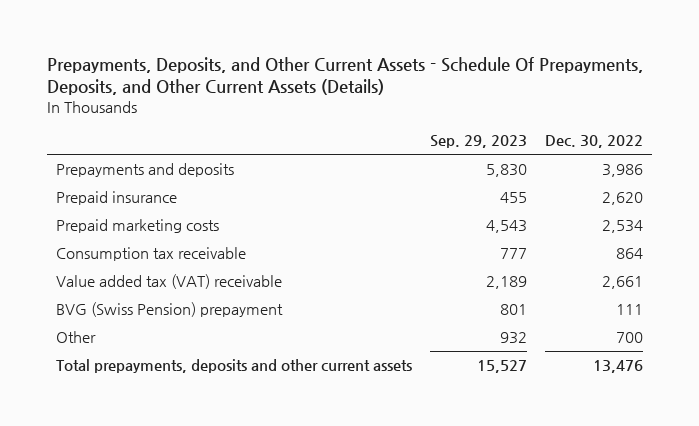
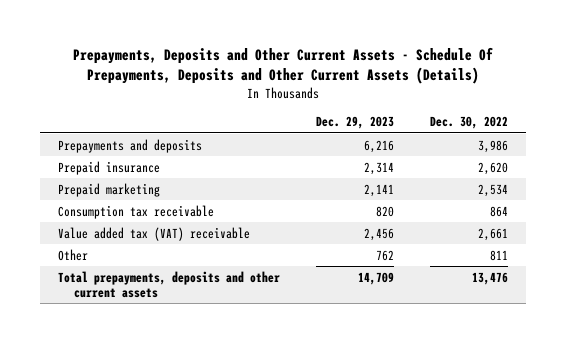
- Prepayments, Deposits, and Other Current Assets - Schedule Of Prepayments, Deposits, and Other Current Assets (Details)
+ Prepayments, Deposits and Other Current Assets - Schedule Of Prepayments, Deposits and Other Current Assets (Details)
- | Sep. 29, 2023 | Dec. 30, 2022
+ | Dec. 29, 2023 | Dec. 30, 2022
- Prepaid marketing costs | 4,543 | 2,534
+ Prepaid marketing | 2,141 | 2,534
- BVG (Swiss Pension) prepayment | 801 | 111
- Other | 932 | 700
+ Other | 762 | 811

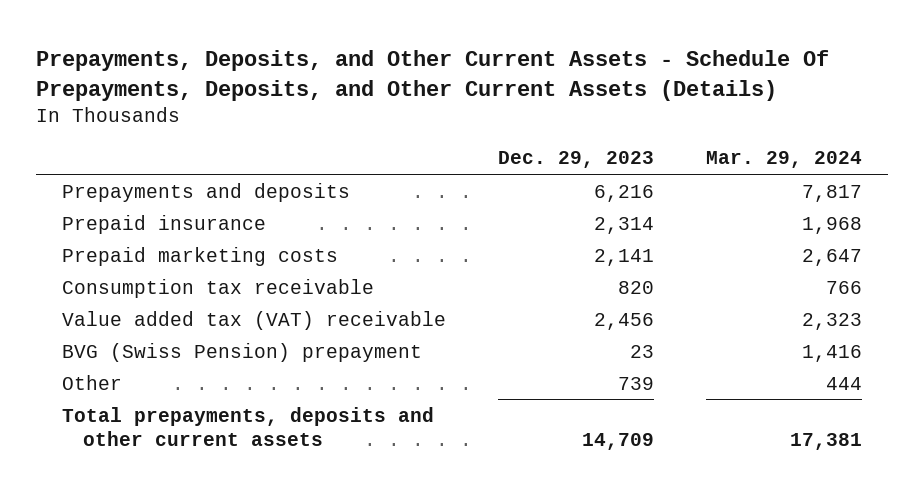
- Prepayments, Deposits and Other Current Assets - Schedule Of Prepayments, Deposits and Other Current Assets (Details)
+ Prepayments, Deposits, and Other Current Assets - Schedule Of Prepayments, Deposits, and Other Current Assets (Details)
- | Dec. 29, 2023 | Dec. 30, 2022
+ | Dec. 29, 2023 | Mar. 29, 2024
- Prepaid marketing | 2,141 | 2,534
+ Prepaid marketing costs | 2,141 | 2,647
- Other | 762 | 811
+ BVG (Swiss Pension) prepayment | 23 | 1,416
+ Other | 739 | 444

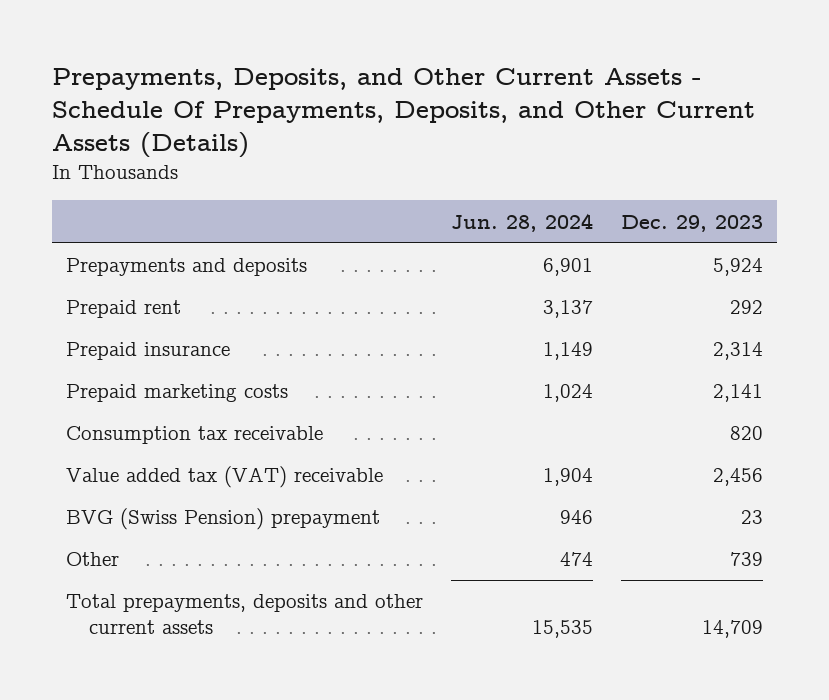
- | Dec. 29, 2023 | Mar. 29, 2024
+ | Jun. 28, 2024 | Dec. 29, 2023
- Prepayments and deposits | 6,216 | 7,817
+ Prepayments and deposits | 6,901 | 5,924
+ Prepaid rent | 3,137 | 292

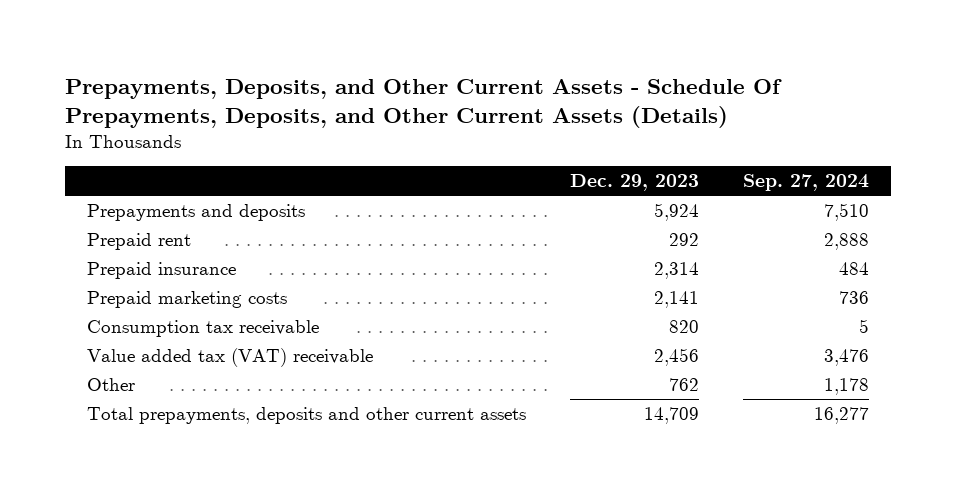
- | Jun. 28, 2024 | Dec. 29, 2023
+ | Dec. 29, 2023 | Sep. 27, 2024
- BVG (Swiss Pension) prepayment | 946 | 23
- Other | 474 | 739
+ Other | 762 | 1,178

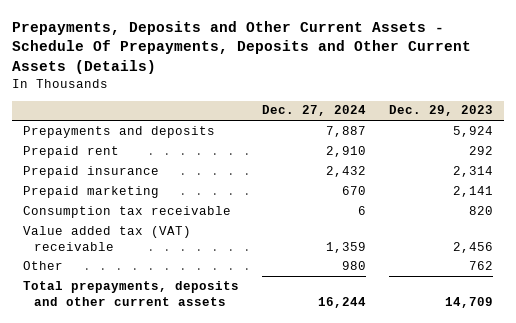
- Prepayments, Deposits, and Other Current Assets - Schedule Of Prepayments, Deposits, and Other Current Assets (Details)
+ Prepayments, Deposits and Other Current Assets - Schedule Of Prepayments, Deposits and Other Current Assets (Details)
- | Dec. 29, 2023 | Sep. 27, 2024
+ | Dec. 27, 2024 | Dec. 29, 2023
- Prepaid marketing costs | 2,141 | 736
+ Prepaid marketing | 670 | 2,141

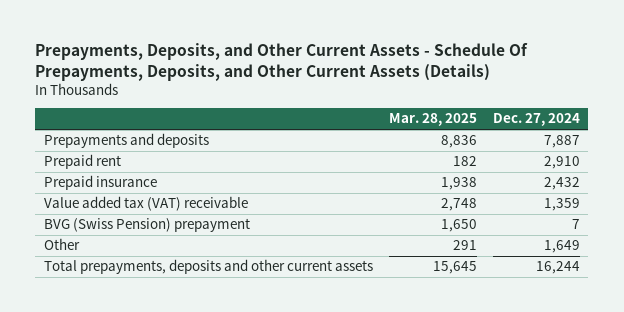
- Prepayments, Deposits and Other Current Assets - Schedule Of Prepayments, Deposits and Other Current Assets (Details)
+ Prepayments, Deposits, and Other Current Assets - Schedule Of Prepayments, Deposits, and Other Current Assets (Details)
- | Dec. 27, 2024 | Dec. 29, 2023
+ | Mar. 28, 2025 | Dec. 27, 2024
- Prepaid marketing | 670 | 2,141
- Consumption tax receivable | 6 | 820
- Other | 980 | 762
+ BVG (Swiss Pension) prepayment | 1,650 | 7
+ Other | 291 | 1,649

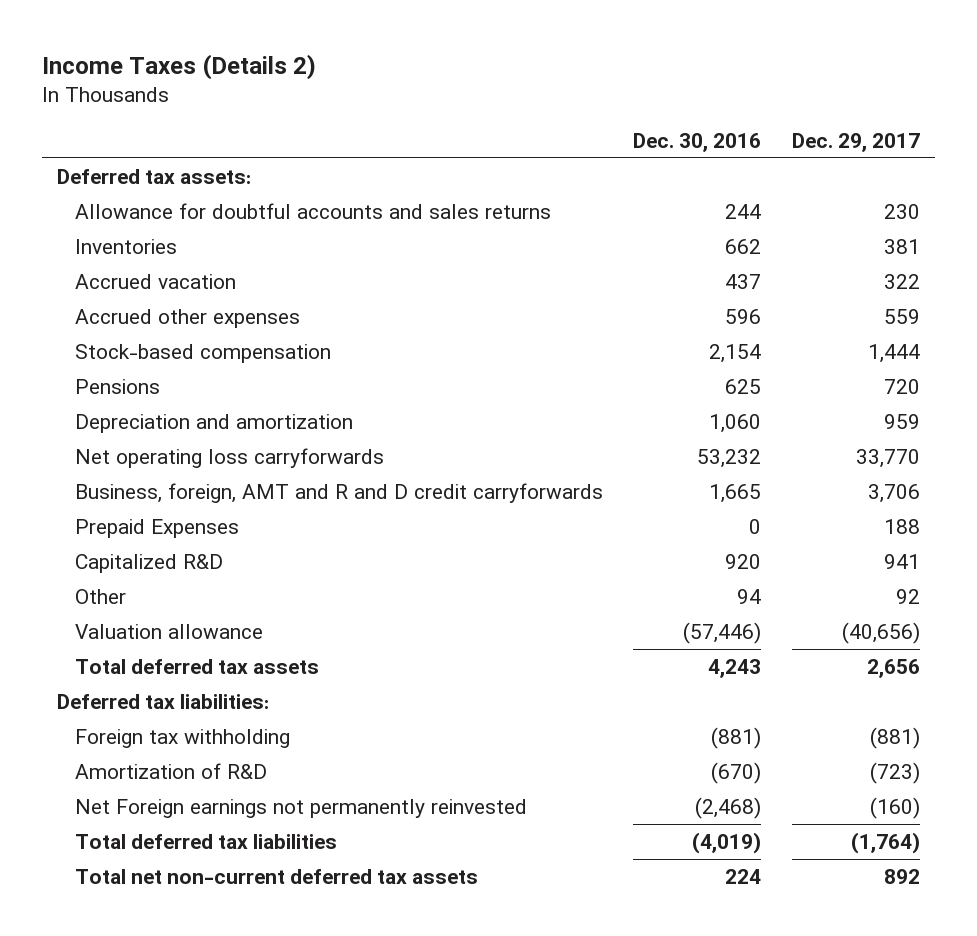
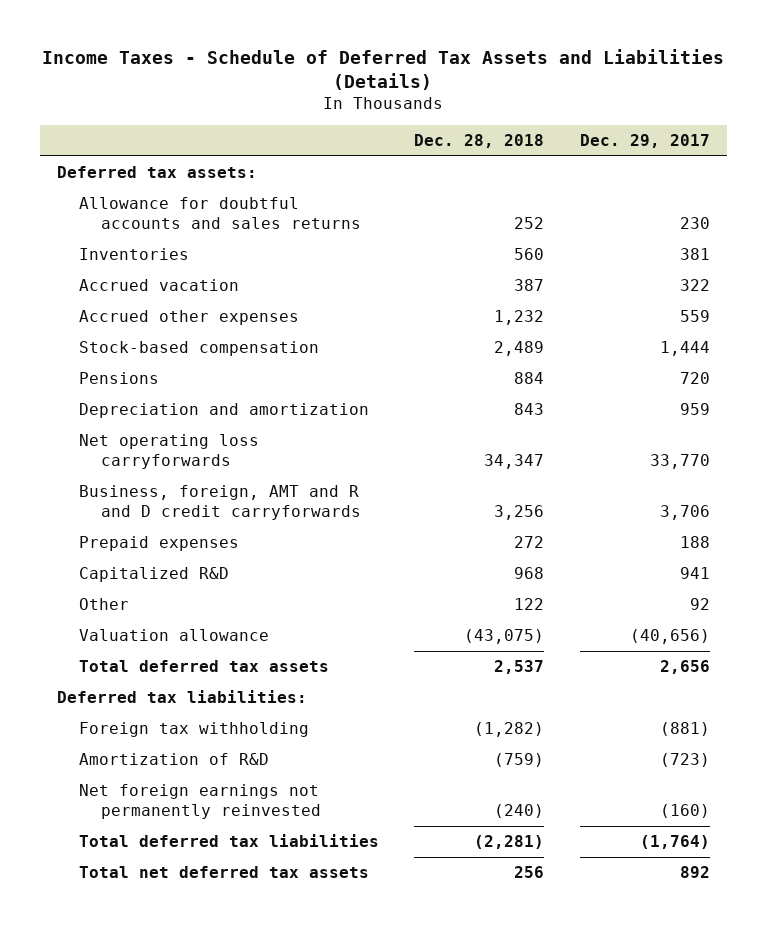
- Income Taxes (Details 2)
+ Income Taxes - Schedule of Deferred Tax Assets and Liabilities (Details)
- | Dec. 30, 2016 | Dec. 29, 2017
+ | Dec. 28, 2018 | Dec. 29, 2017
- Prepaid Expenses | 0 | 188
+ Prepaid expenses | 272 | 188
- Net Foreign earnings not permanently reinvested | (2,468) | (160)
+ Net foreign earnings not permanently reinvested | (240) | (160)
- Total net non-current deferred tax assets | 224 | 892
+ Total net deferred tax assets | 256 | 892

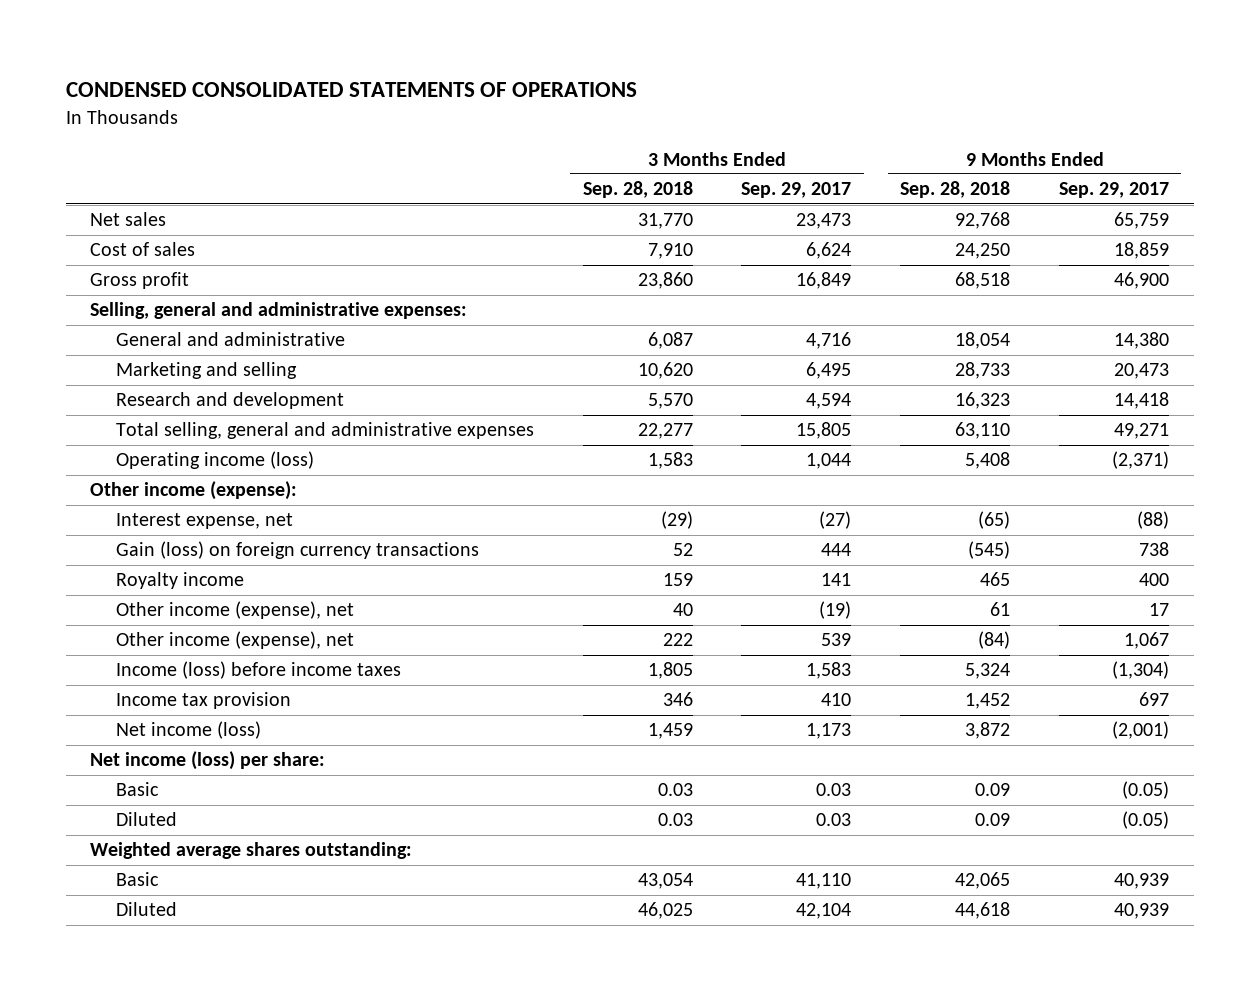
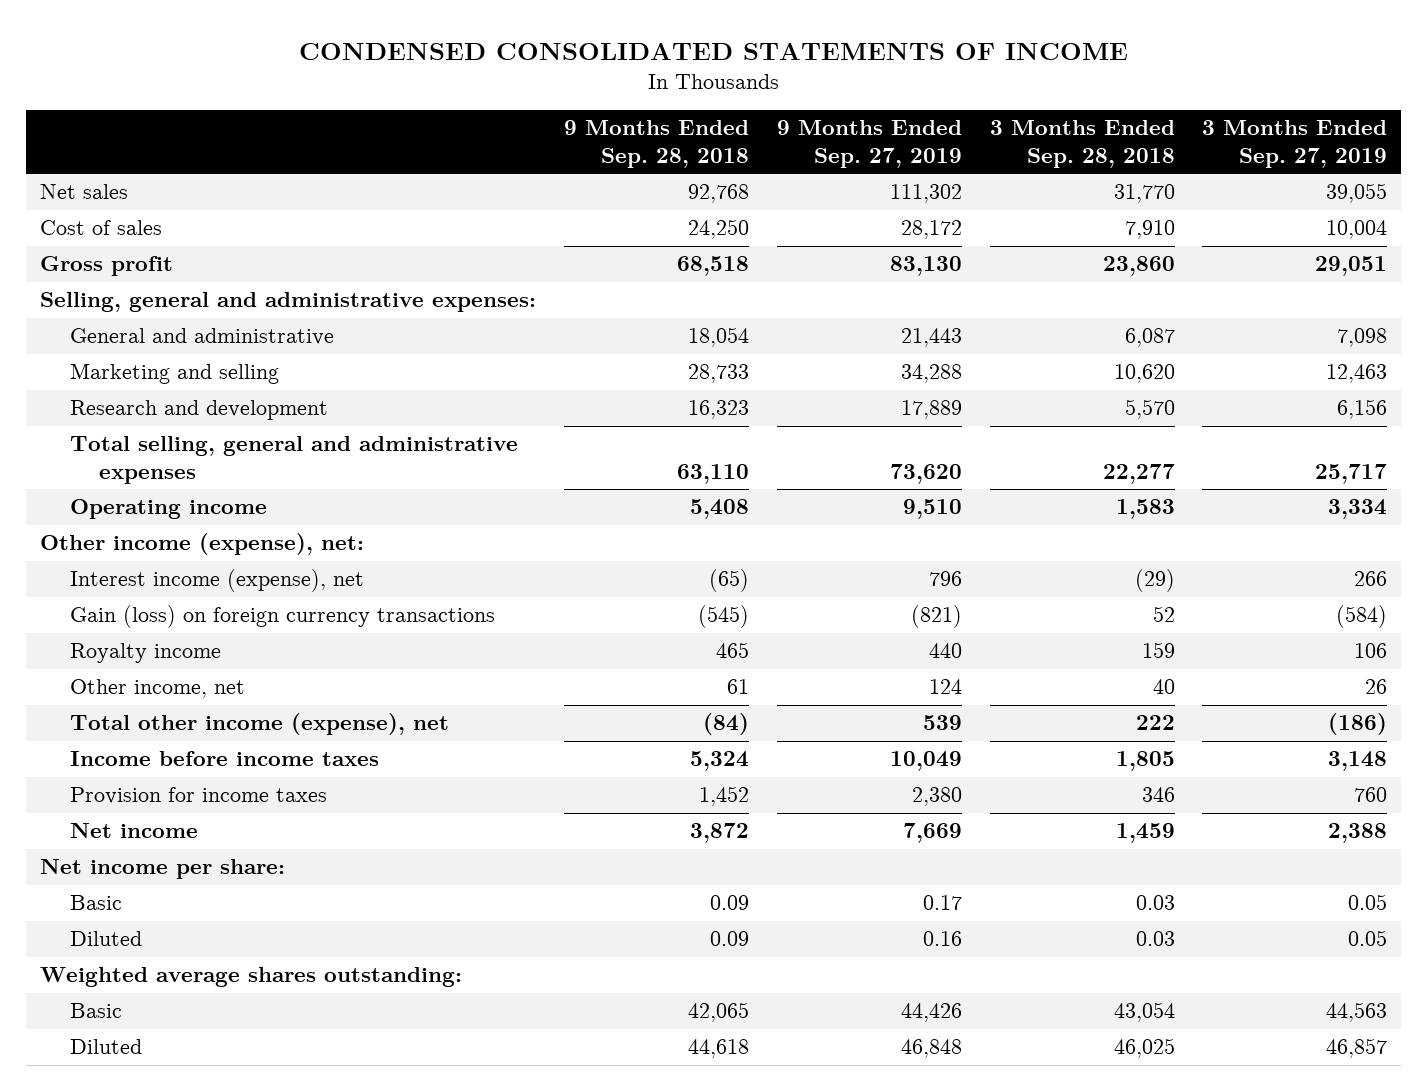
- CONDENSED CONSOLIDATED STATEMENTS OF OPERATIONS
+ CONDENSED CONSOLIDATED STATEMENTS OF INCOME
- | 3 Months Ended Sep. 28, 2018 | 3 Months Ended Sep. 29, 2017 | 9 Months Ended Sep. 28, 2018 | 9 Months Ended Sep. 29, 2017
+ | 9 Months Ended Sep. 28, 2018 | 9 Months Ended Sep. 27, 2019 | 3 Months Ended Sep. 28, 2018 | 3 Months Ended Sep. 27, 2019
- Operating income (loss) | 1,583 | 1,044 | 5,408 | (2,371)
- Other income (expense):
- Interest expense, net | (29) | (27) | (65) | (88)
+ Operating income | 5,408 | 9,510 | 1,583 | 3,334
+ Other income (expense), net:
+ Interest income (expense), net | (65) | 796 | (29) | 266
- Other income (expense), net | 40 | (19) | 61 | 17
- Other income (expense), net | 222 | 539 | (84) | 1,067
- Income (loss) before income taxes | 1,805 | 1,583 | 5,324 | (1,304)
- Income tax provision | 346 | 410 | 1,452 | 697
- Net income (loss) | 1,459 | 1,173 | 3,872 | (2,001)
- Net income (loss) per share:
+ Other income, net | 61 | 124 | 40 | 26
+ Total other income (expense), net | (84) | 539 | 222 | (186)
+ Income before income taxes | 5,324 | 10,049 | 1,805 | 3,148
+ Provision for income taxes | 1,452 | 2,380 | 346 | 760
+ Net income | 3,872 | 7,669 | 1,459 | 2,388
+ Net income per share:

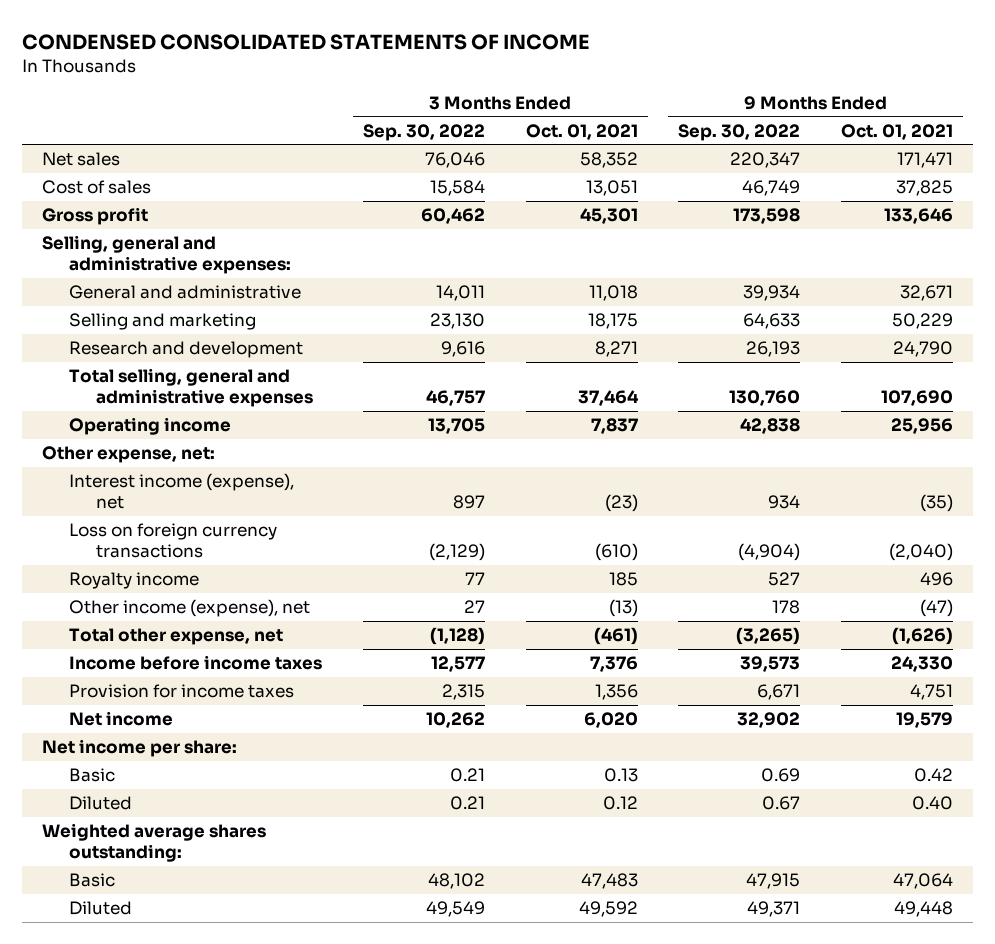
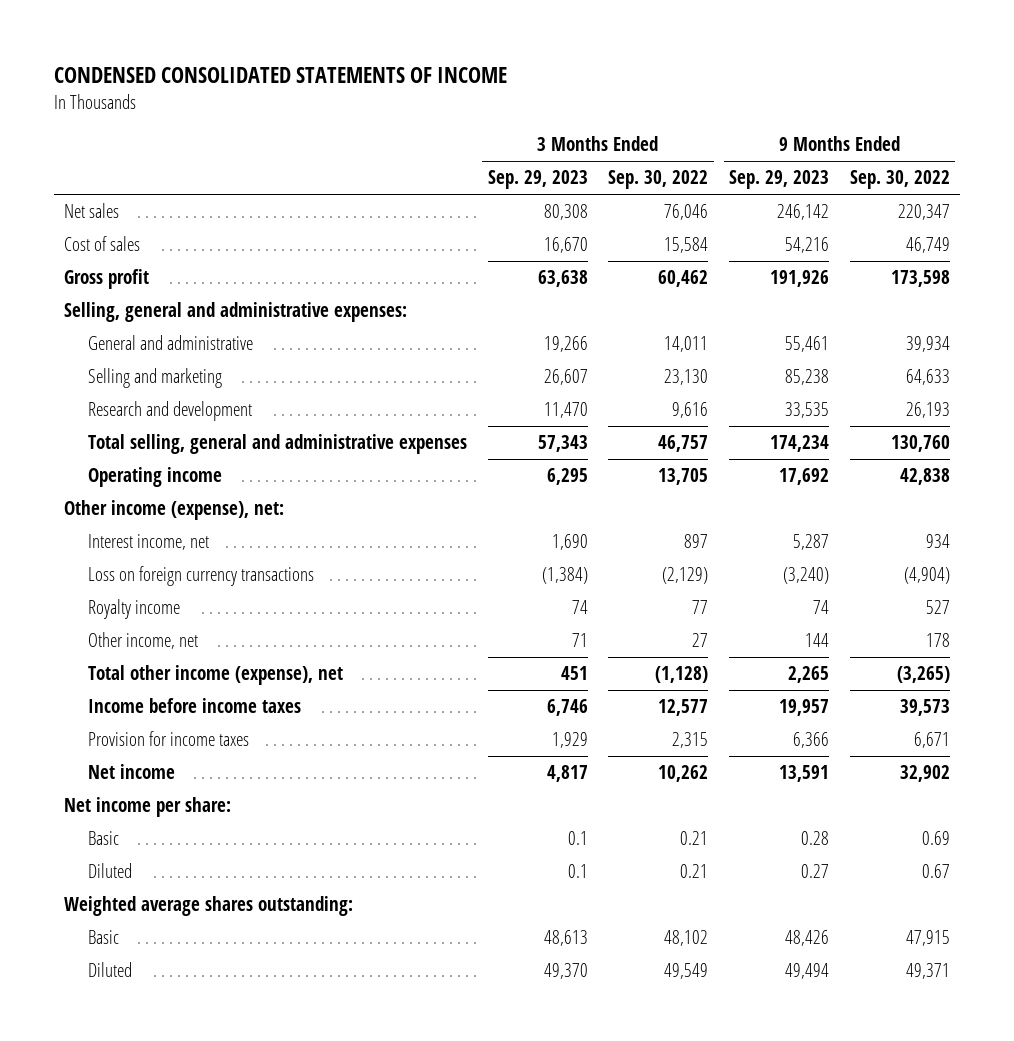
- | 3 Months Ended Sep. 30, 2022 | 3 Months Ended Oct. 01, 2021 | 9 Months Ended Sep. 30, 2022 | 9 Months Ended Oct. 01, 2021
+ | 3 Months Ended Sep. 29, 2023 | 3 Months Ended Sep. 30, 2022 | 9 Months Ended Sep. 29, 2023 | 9 Months Ended Sep. 30, 2022
- Other expense, net:
- Interest income (expense), net | 897 | (23) | 934 | (35)
+ Other income (expense), net:
+ Interest income, net | 1,690 | 897 | 5,287 | 934
- Other income (expense), net | 27 | (13) | 178 | (47)
- Total other expense, net | (1,128) | (461) | (3,265) | (1,626)
+ Other income, net | 71 | 27 | 144 | 178
+ Total other income (expense), net | 451 | (1,128) | 2,265 | (3,265)

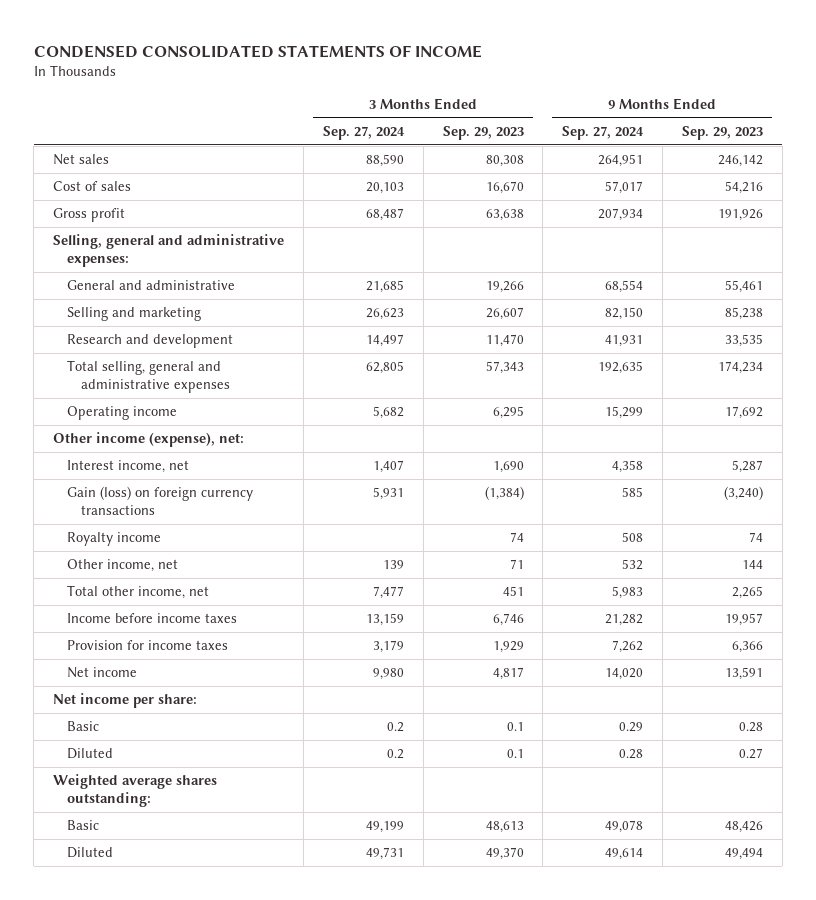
- | 3 Months Ended Sep. 29, 2023 | 3 Months Ended Sep. 30, 2022 | 9 Months Ended Sep. 29, 2023 | 9 Months Ended Sep. 30, 2022
+ | 3 Months Ended Sep. 27, 2024 | 3 Months Ended Sep. 29, 2023 | 9 Months Ended Sep. 27, 2024 | 9 Months Ended Sep. 29, 2023
- Loss on foreign currency transactions | (1,384) | (2,129) | (3,240) | (4,904)
+ Gain (loss) on foreign currency transactions | 5,931 | (1,384) | 585 | (3,240)
- Total other income (expense), net | 451 | (1,128) | 2,265 | (3,265)
+ Total other income, net | 7,477 | 451 | 5,983 | 2,265

